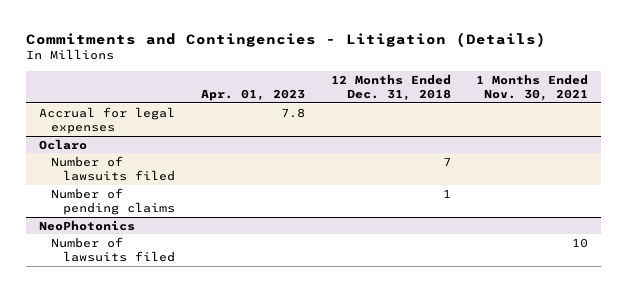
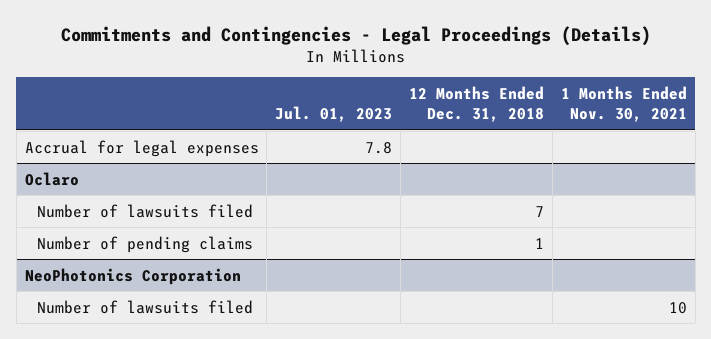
- Commitments and Contingencies - Litigation (Details)
+ Commitments and Contingencies - Legal Proceedings (Details)
- | Apr. 01, 2023 | 12 Months Ended Dec. 31, 2018 | 1 Months Ended Nov. 30, 2021
+ | Jul. 01, 2023 | 12 Months Ended Dec. 31, 2018 | 1 Months Ended Nov. 30, 2021
- NeoPhotonics
+ NeoPhotonics Corporation

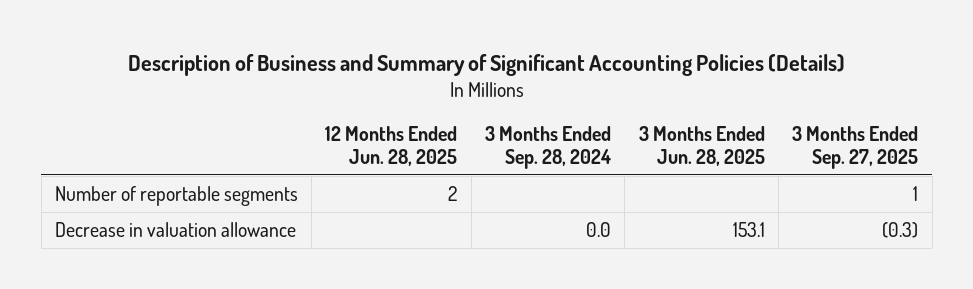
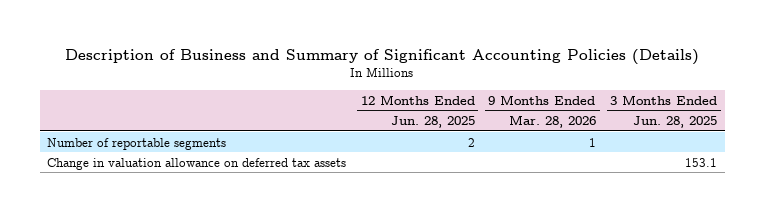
- | 12 Months Ended Jun. 28, 2025 | 3 Months Ended Sep. 28, 2024 | 3 Months Ended Jun. 28, 2025 | 3 Months Ended Sep. 27, 2025
+ | 12 Months Ended Jun. 28, 2025 | 9 Months Ended Mar. 28, 2026 | 3 Months Ended Jun. 28, 2025
- Decrease in valuation allowance | | 0.0 | 153.1 | (0.3)
+ Change in valuation allowance on deferred tax assets | | | 153.1

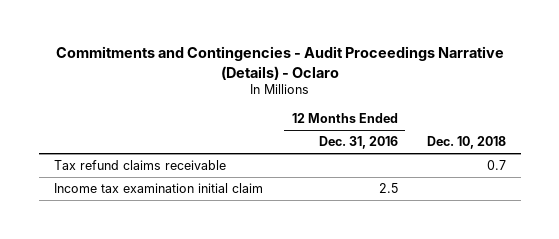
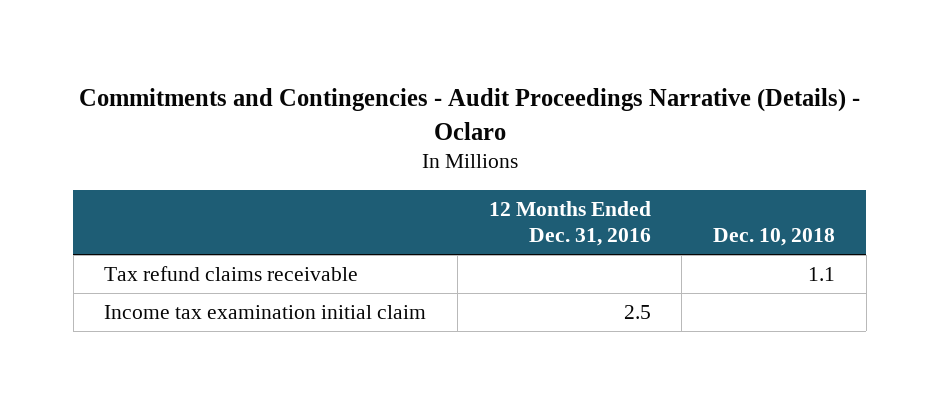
- Tax refund claims receivable | | 0.7
+ Tax refund claims receivable | | 1.1

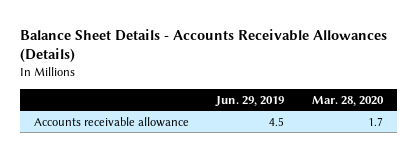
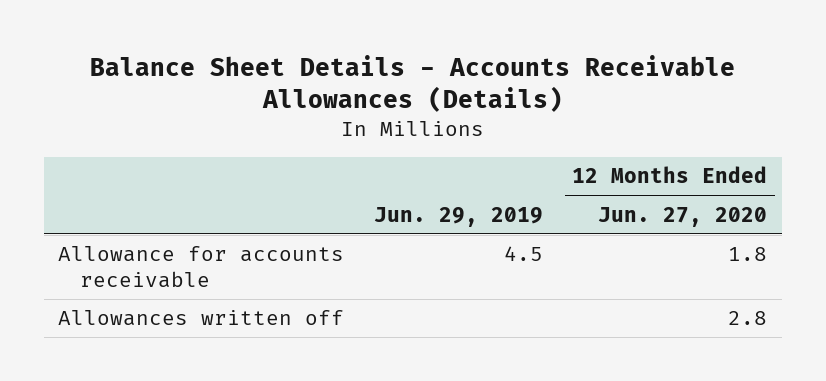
- | Jun. 29, 2019 | Mar. 28, 2020
+ | Jun. 29, 2019 | 12 Months Ended Jun. 27, 2020
- Accounts receivable allowance | 4.5 | 1.7
+ Allowance for accounts receivable | 4.5 | 1.8
+ Allowances written off | | 2.8

